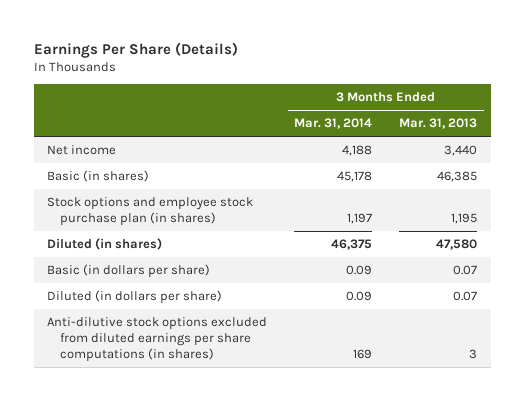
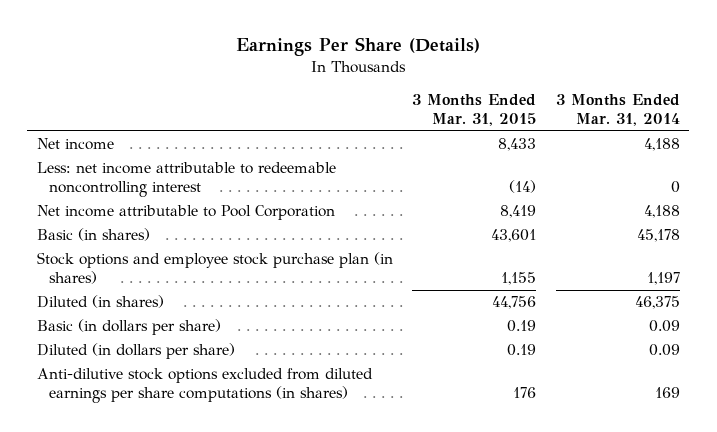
- | 3 Months Ended Mar. 31, 2014 | 3 Months Ended Mar. 31, 2013
+ | 3 Months Ended Mar. 31, 2015 | 3 Months Ended Mar. 31, 2014
+ Less: net income attributable to redeemable noncontrolling interest | (14) | 0
+ Net income attributable to Pool Corporation | 8,419 | 4,188

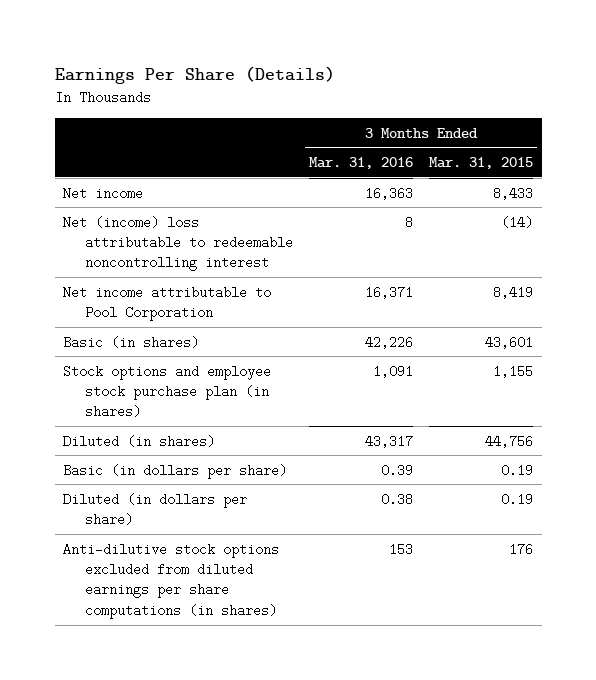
- | 3 Months Ended Mar. 31, 2015 | 3 Months Ended Mar. 31, 2014
+ | 3 Months Ended Mar. 31, 2016 | 3 Months Ended Mar. 31, 2015
- Less: net income attributable to redeemable noncontrolling interest | (14) | 0
+ Net (income) loss attributable to redeemable noncontrolling interest | 8 | (14)

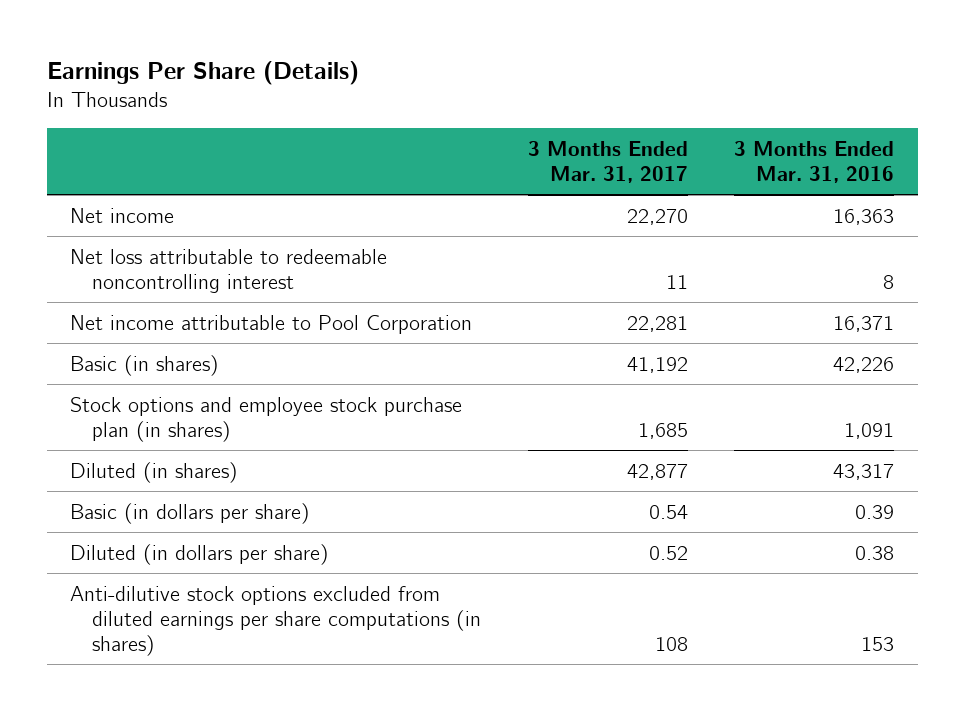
- | 3 Months Ended Mar. 31, 2016 | 3 Months Ended Mar. 31, 2015
+ | 3 Months Ended Mar. 31, 2017 | 3 Months Ended Mar. 31, 2016
- Net (income) loss attributable to redeemable noncontrolling interest | 8 | (14)
+ Net loss attributable to redeemable noncontrolling interest | 11 | 8

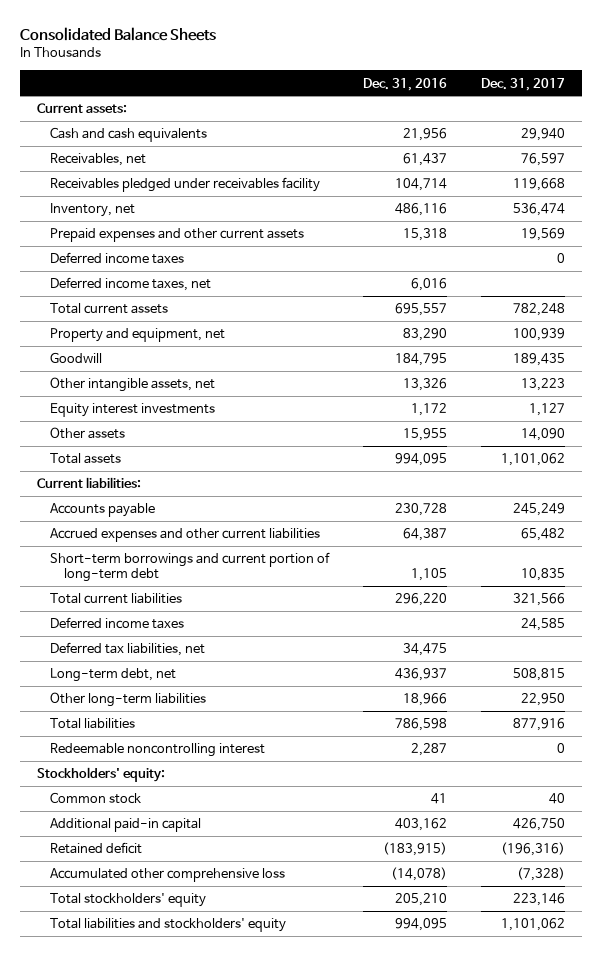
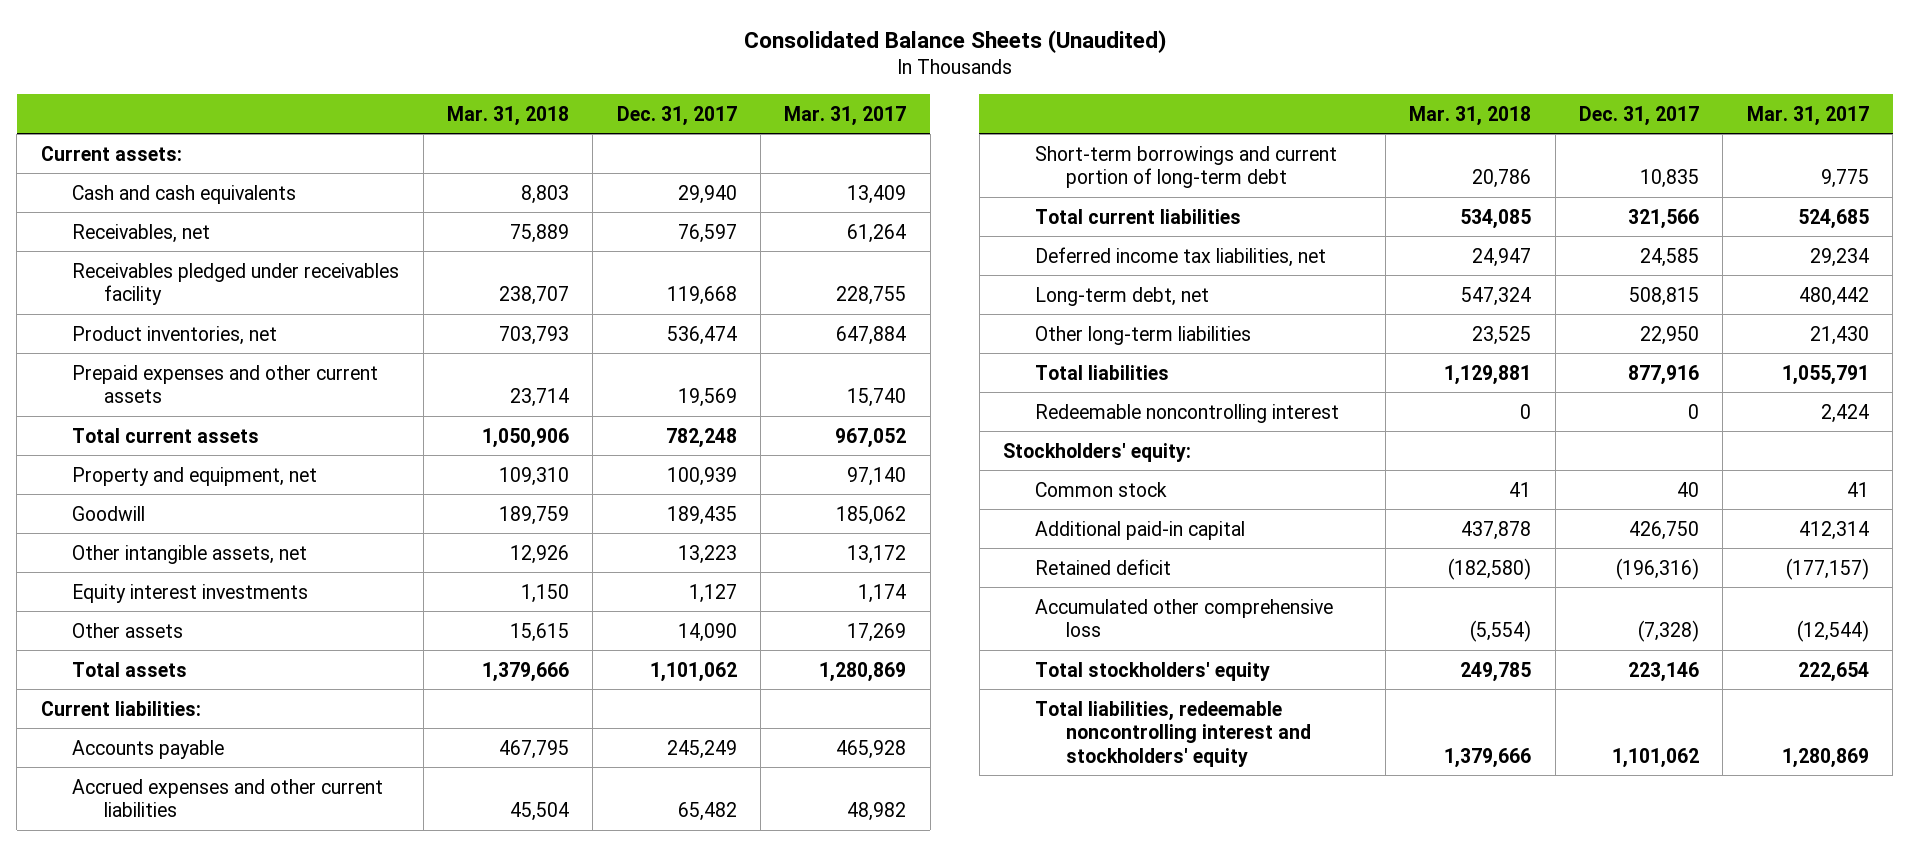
- Consolidated Balance Sheets
+ Consolidated Balance Sheets (Unaudited)
- | Dec. 31, 2016 | Dec. 31, 2017
+ | Mar. 31, 2018 | Dec. 31, 2017 | Mar. 31, 2017
- Inventory, net | 486,116 | 536,474
+ Product inventories, net | 703,793 | 536,474 | 647,884
- Deferred income taxes | | 0
- Deferred income taxes, net | 6,016 |
- Deferred income taxes | | 24,585
- Deferred tax liabilities, net | 34,475 |
+ Deferred income tax liabilities, net | 24,947 | 24,585 | 29,234
- Total liabilities and stockholders' equity | 994,095 | 1,101,062
+ Total liabilities, redeemable noncontrolling interest and stockholders' equity | 1,379,666 | 1,101,062 | 1,280,869

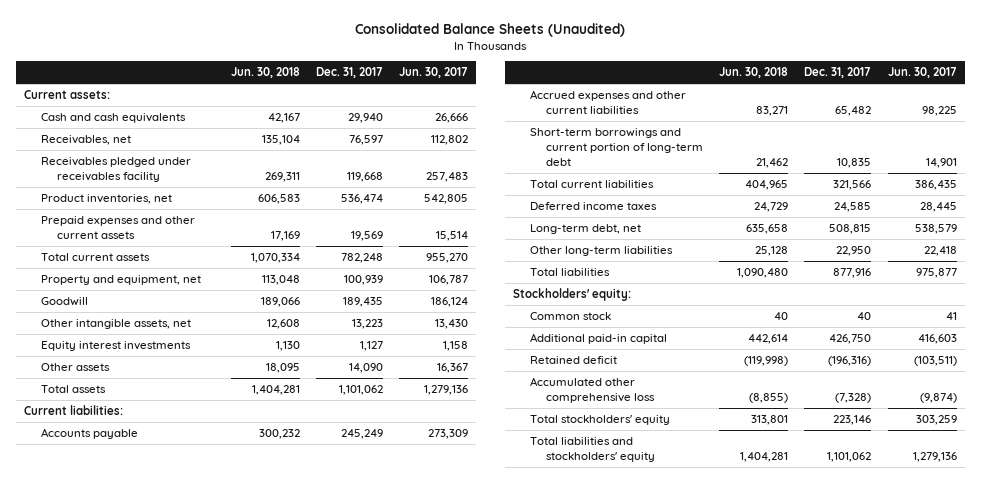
- | Mar. 31, 2018 | Dec. 31, 2017 | Mar. 31, 2017
+ | Jun. 30, 2018 | Dec. 31, 2017 | Jun. 30, 2017
- Deferred income tax liabilities, net | 24,947 | 24,585 | 29,234
+ Deferred income taxes | 24,729 | 24,585 | 28,445
- Redeemable noncontrolling interest | 0 | 0 | 2,424
- Total liabilities, redeemable noncontrolling interest and stockholders' equity | 1,379,666 | 1,101,062 | 1,280,869
+ Total liabilities and stockholders' equity | 1,404,281 | 1,101,062 | 1,279,136

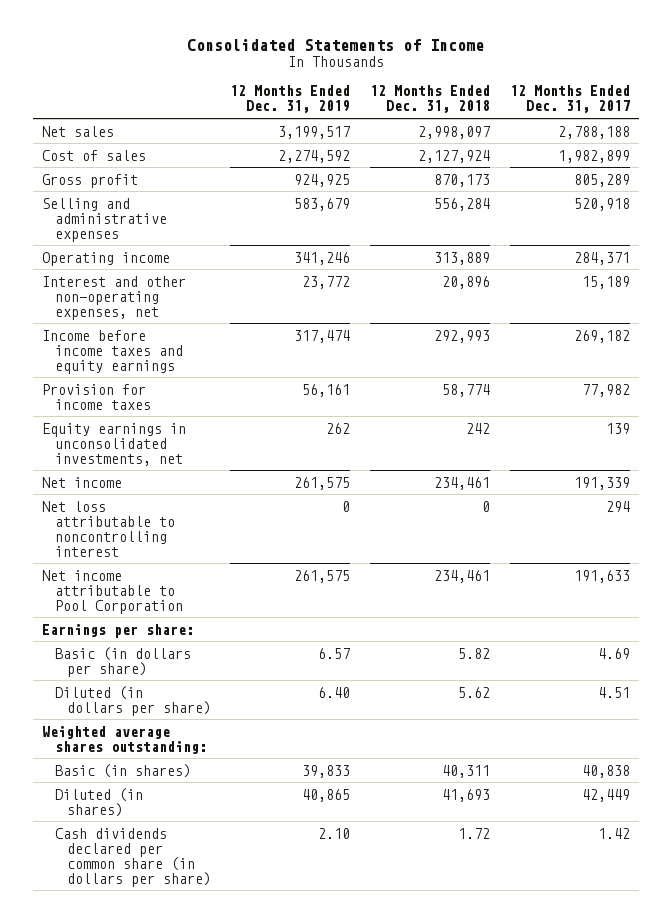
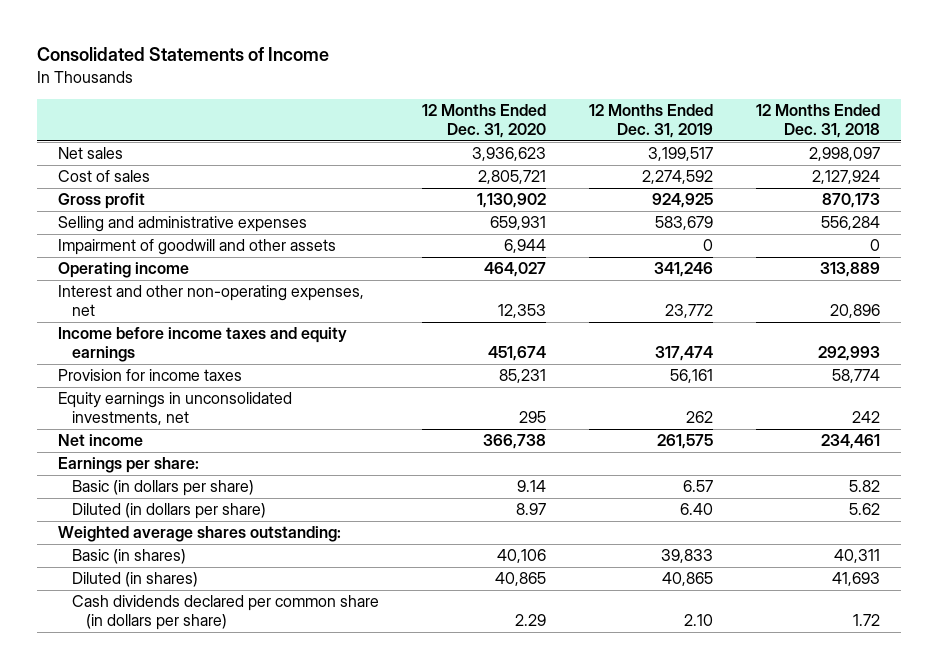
- | 12 Months Ended Dec. 31, 2019 | 12 Months Ended Dec. 31, 2018 | 12 Months Ended Dec. 31, 2017
+ | 12 Months Ended Dec. 31, 2020 | 12 Months Ended Dec. 31, 2019 | 12 Months Ended Dec. 31, 2018
+ Impairment of goodwill and other assets | 6,944 | 0 | 0
- Net loss attributable to noncontrolling interest | 0 | 0 | 294
- Net income attributable to Pool Corporation | 261,575 | 234,461 | 191,633

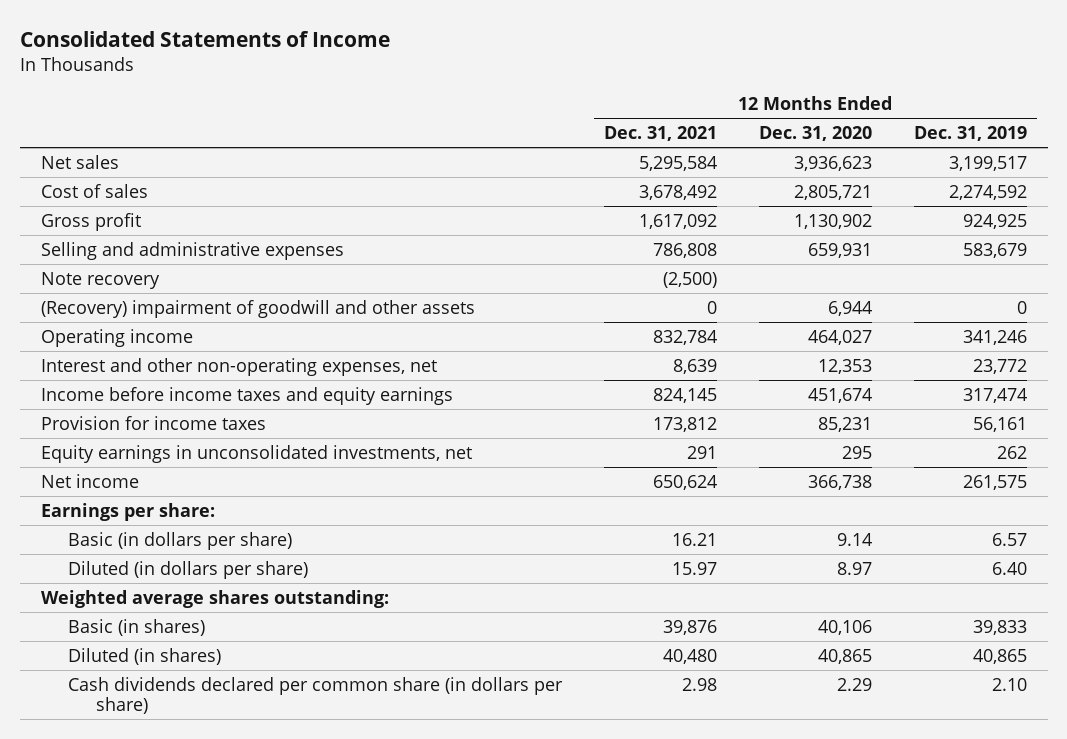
- | 12 Months Ended Dec. 31, 2020 | 12 Months Ended Dec. 31, 2019 | 12 Months Ended Dec. 31, 2018
+ | 12 Months Ended Dec. 31, 2021 | 12 Months Ended Dec. 31, 2020 | 12 Months Ended Dec. 31, 2019
- Impairment of goodwill and other assets | 6,944 | 0 | 0
+ Note recovery | (2,500) | |
+ (Recovery) impairment of goodwill and other assets | 0 | 6,944 | 0

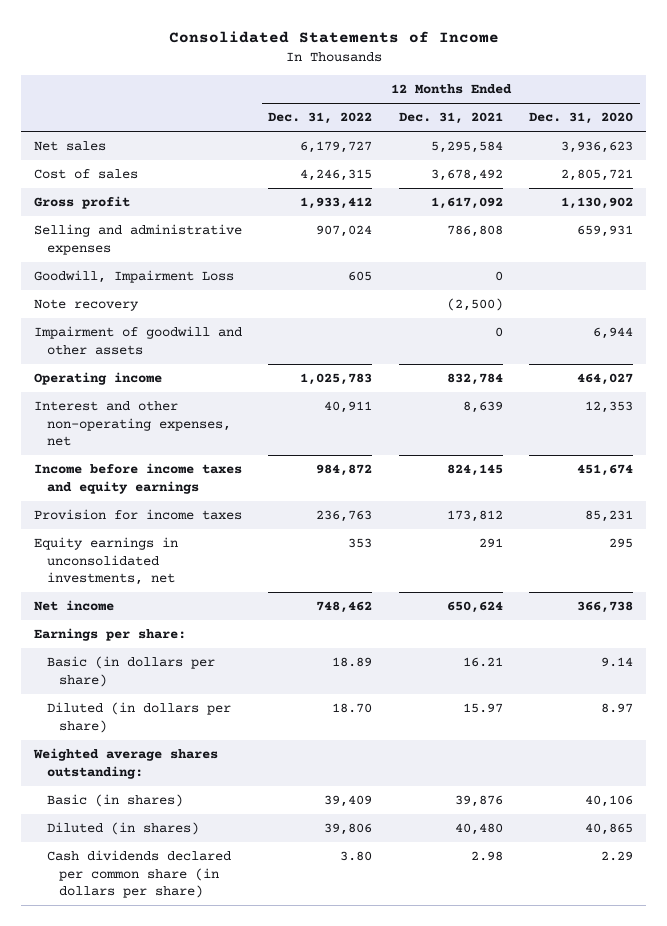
- | 12 Months Ended Dec. 31, 2021 | 12 Months Ended Dec. 31, 2020 | 12 Months Ended Dec. 31, 2019
+ | 12 Months Ended Dec. 31, 2022 | 12 Months Ended Dec. 31, 2021 | 12 Months Ended Dec. 31, 2020
+ Goodwill, Impairment Loss | 605 | 0 |
- (Recovery) impairment of goodwill and other assets | 0 | 6,944 | 0
+ Impairment of goodwill and other assets | | 0 | 6,944

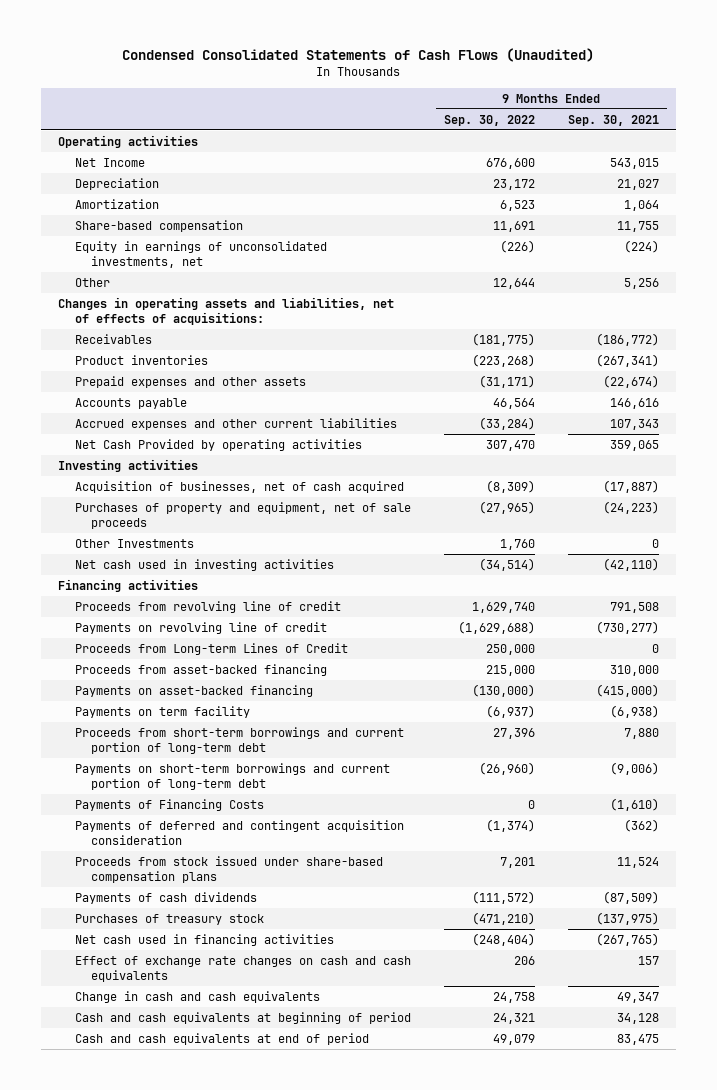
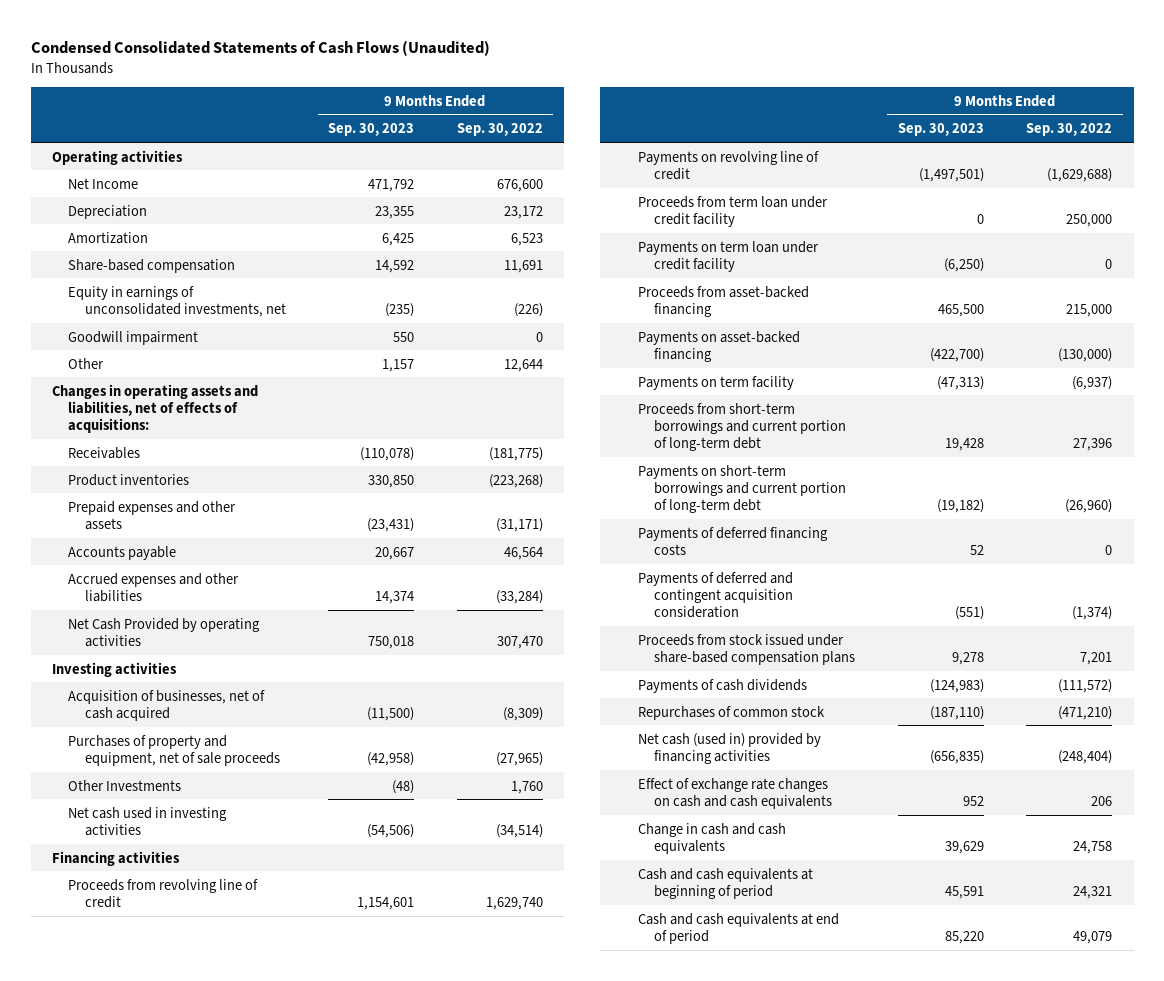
- | 9 Months Ended Sep. 30, 2022 | 9 Months Ended Sep. 30, 2021
+ | 9 Months Ended Sep. 30, 2023 | 9 Months Ended Sep. 30, 2022
+ Goodwill impairment | 550 | 0
- Accrued expenses and other current liabilities | (33,284) | 107,343
+ Accrued expenses and other liabilities | 14,374 | (33,284)
- Proceeds from Long-term Lines of Credit | 250,000 | 0
+ Proceeds from term loan under credit facility | 0 | 250,000
+ Payments on term loan under credit facility | (6,250) | 0
- Payments of Financing Costs | 0 | (1,610)
+ Payments of deferred financing costs | 52 | 0
- Purchases of treasury stock | (471,210) | (137,975)
- Net cash used in financing activities | (248,404) | (267,765)
+ Repurchases of common stock | (187,110) | (471,210)
+ Net cash (used in) provided by financing activities | (656,835) | (248,404)

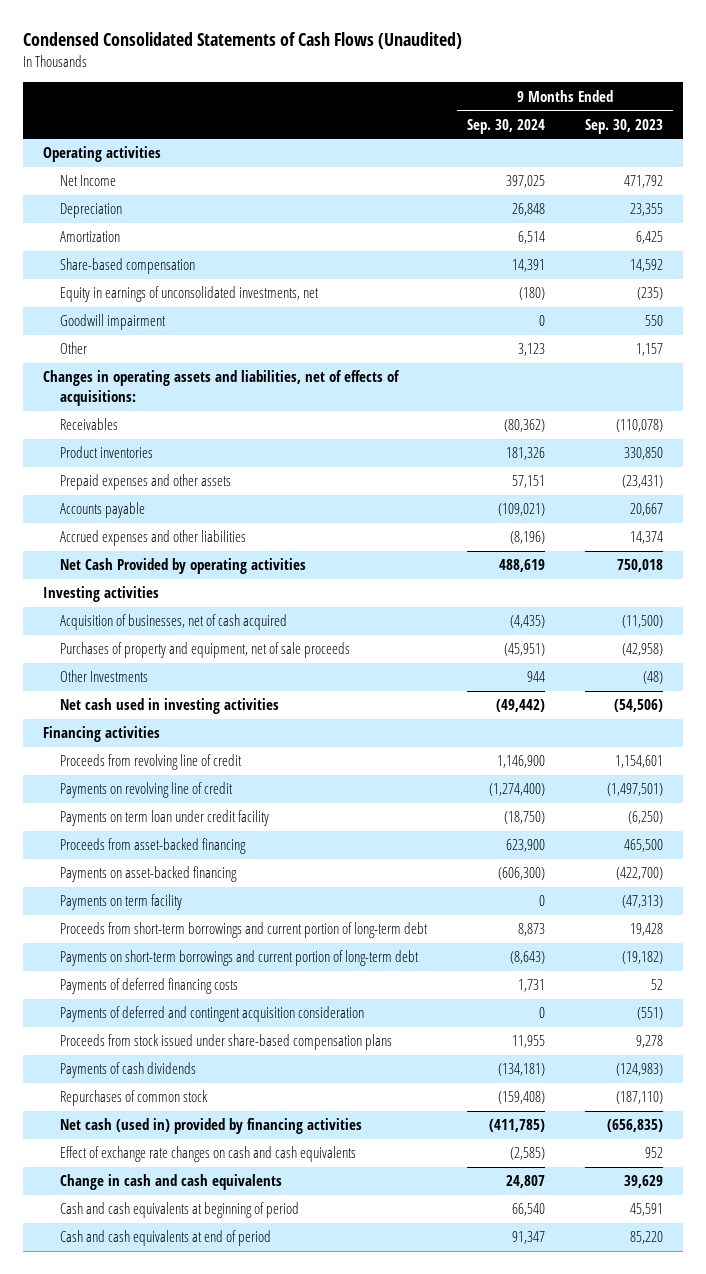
- | 9 Months Ended Sep. 30, 2023 | 9 Months Ended Sep. 30, 2022
+ | 9 Months Ended Sep. 30, 2024 | 9 Months Ended Sep. 30, 2023
- Proceeds from term loan under credit facility | 0 | 250,000

